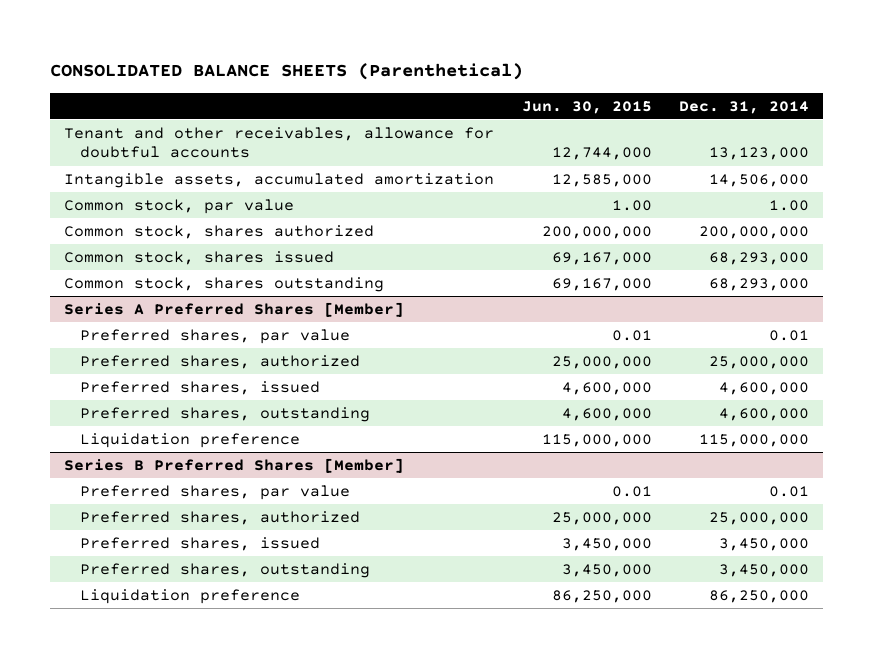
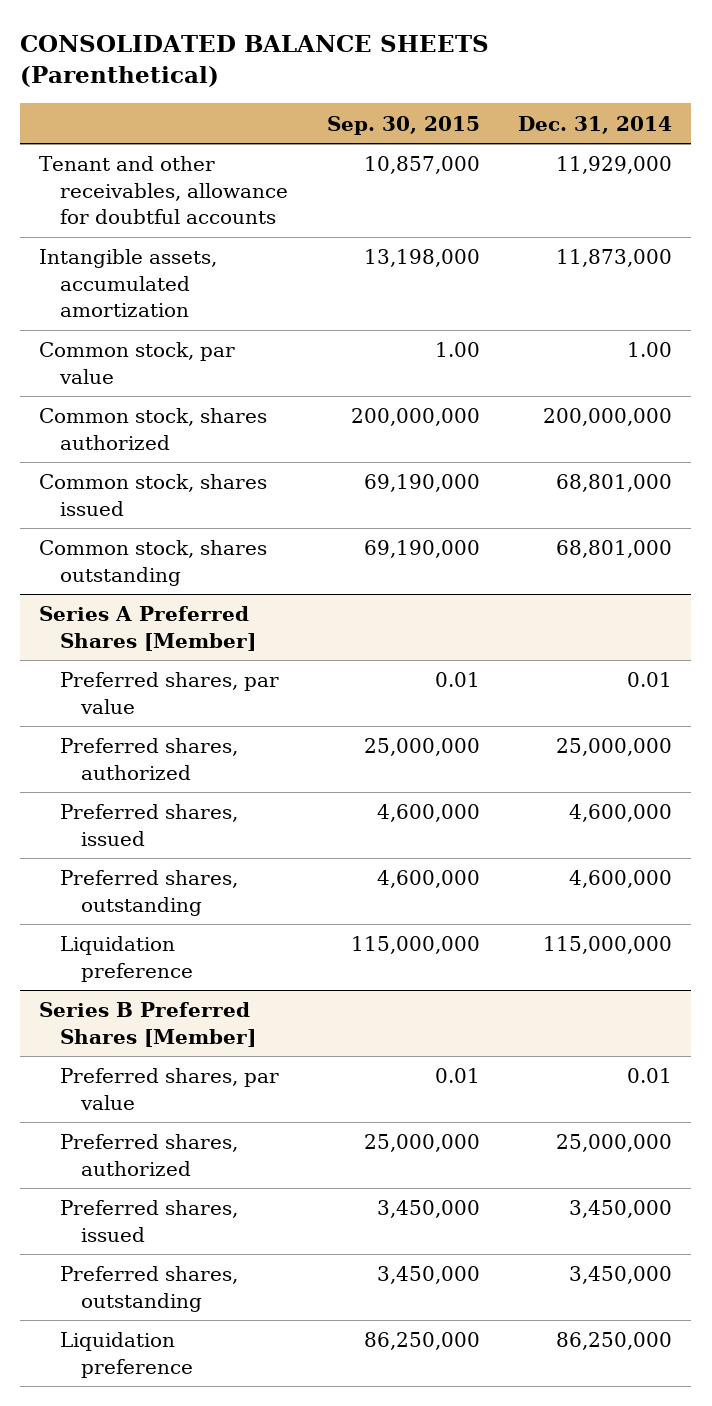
- | Jun. 30, 2015 | Dec. 31, 2014
+ | Sep. 30, 2015 | Dec. 31, 2014
- Tenant and other receivables, allowance for doubtful accounts | 12,744,000 | 13,123,000
- Intangible assets, accumulated amortization | 12,585,000 | 14,506,000
+ Tenant and other receivables, allowance for doubtful accounts | 10,857,000 | 11,929,000
+ Intangible assets, accumulated amortization | 13,198,000 | 11,873,000
- Common stock, shares issued | 69,167,000 | 68,293,000
- Common stock, shares outstanding | 69,167,000 | 68,293,000
+ Common stock, shares issued | 69,190,000 | 68,801,000
+ Common stock, shares outstanding | 69,190,000 | 68,801,000

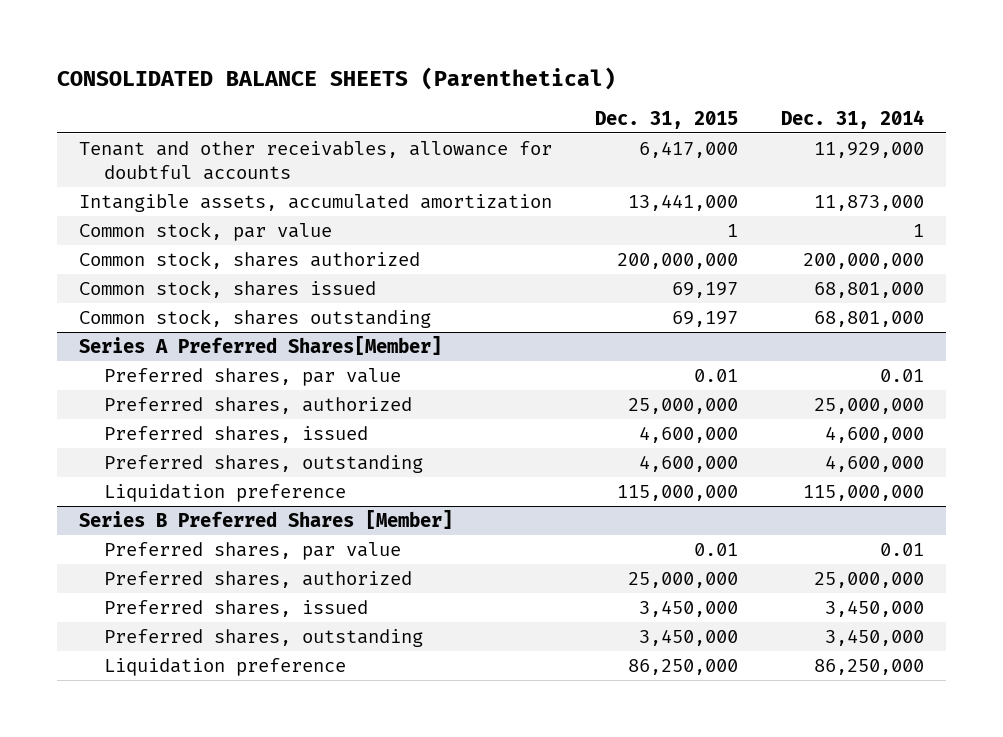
- | Sep. 30, 2015 | Dec. 31, 2014
+ | Dec. 31, 2015 | Dec. 31, 2014
- Common stock, par value | 1.00 | 1.00
+ Common stock, par value | 1 | 1
- Series A Preferred Shares [Member]
+ Series A Preferred Shares[Member]

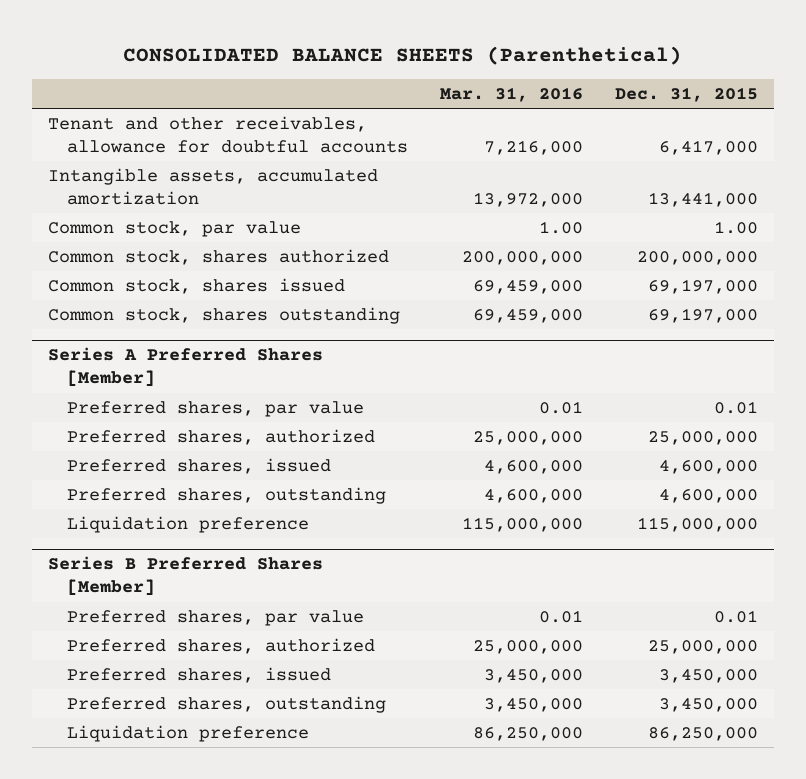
- | Dec. 31, 2015 | Dec. 31, 2014
+ | Mar. 31, 2016 | Dec. 31, 2015
- Common stock, par value | 1 | 1
+ Common stock, par value | 1.00 | 1.00
- Common stock, shares issued | 69,197 | 68,801,000
- Common stock, shares outstanding | 69,197 | 68,801,000
- Series A Preferred Shares[Member]
+ Common stock, shares issued | 69,459,000 | 69,197,000
+ Common stock, shares outstanding | 69,459,000 | 69,197,000
+ Series A Preferred Shares [Member]

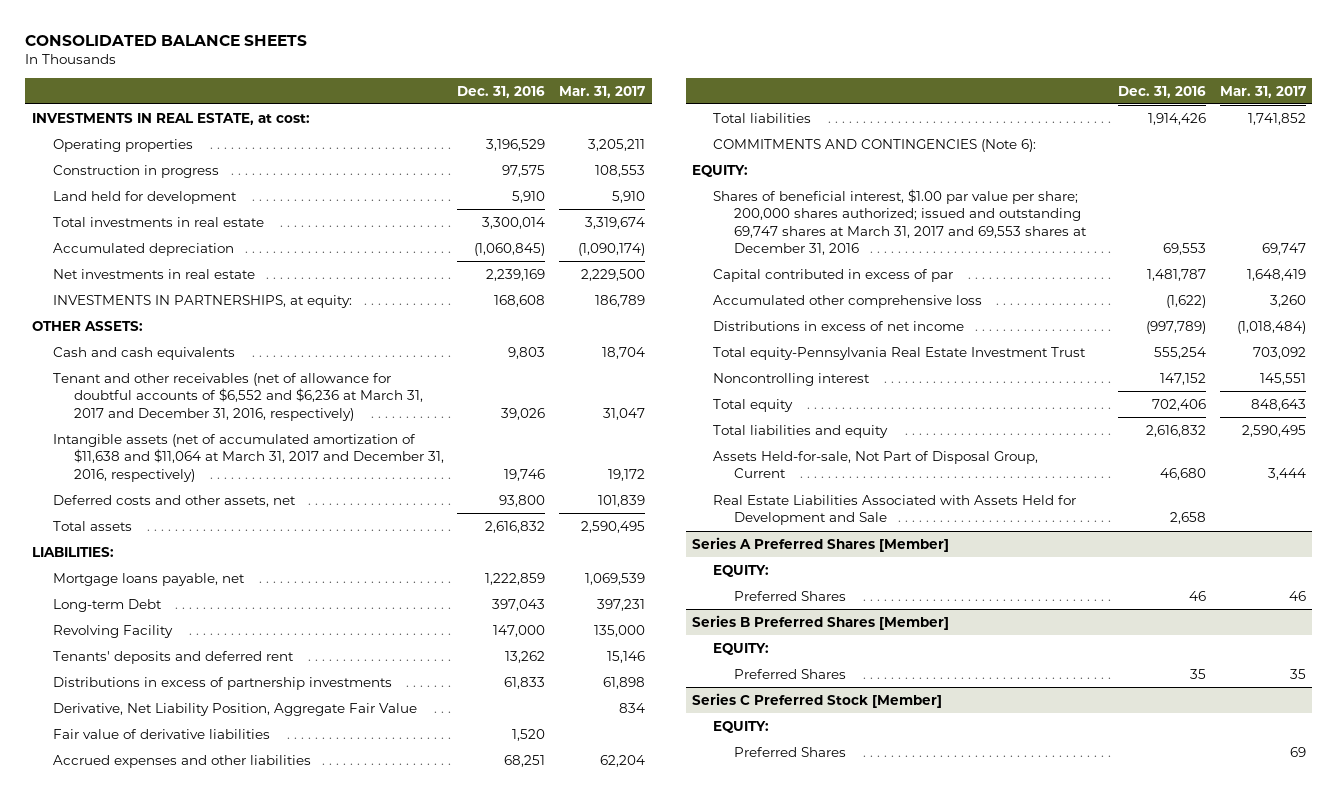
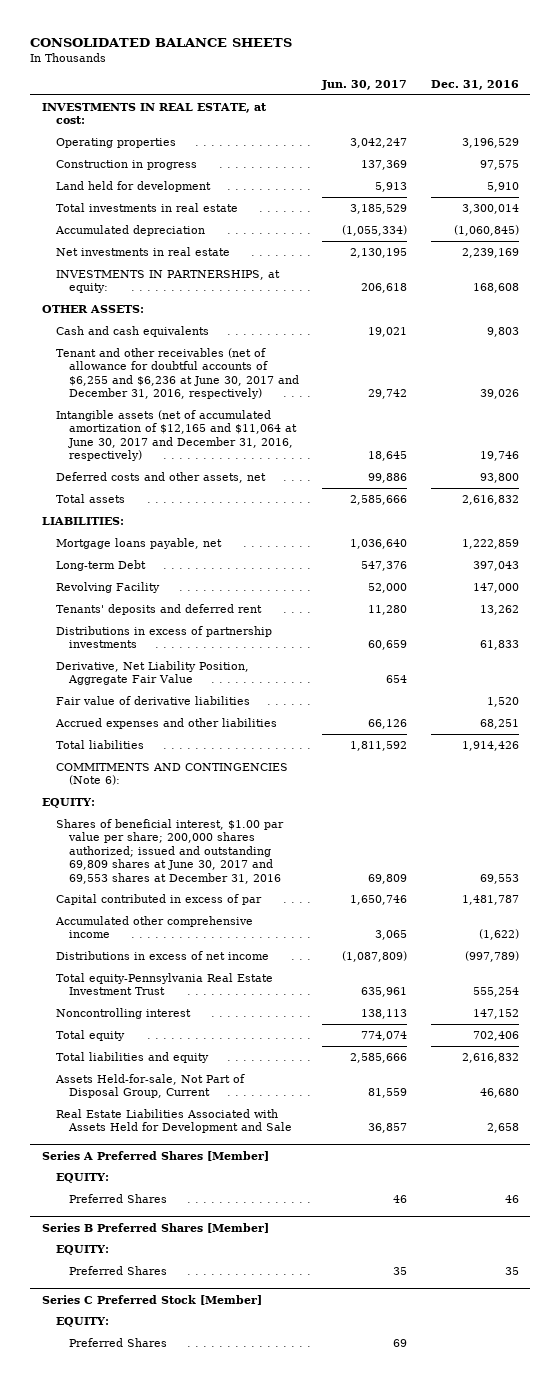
- | Dec. 31, 2016 | Mar. 31, 2017
+ | Jun. 30, 2017 | Dec. 31, 2016
- Tenant and other receivables (net of allowance for doubtful accounts of $6,552 and $6,236 at March 31, 2017 and December 31, 2016, respectively) | 39,026 | 31,047
- Intangible assets (net of accumulated amortization of $11,638 and $11,064 at March 31, 2017 and December 31, 2016, respectively) | 19,746 | 19,172
+ Tenant and other receivables (net of allowance for doubtful accounts of $6,255 and $6,236 at June 30, 2017 and December 31, 2016, respectively) | 29,742 | 39,026
+ Intangible assets (net of accumulated amortization of $12,165 and $11,064 at June 30, 2017 and December 31, 2016, respectively) | 18,645 | 19,746
- Shares of beneficial interest, $1.00 par value per share; 200,000 shares authorized; issued and outstanding 69,747 shares at March 31, 2017 and 69,553 shares at December 31, 2016 | 69,553 | 69,747
+ Shares of beneficial interest, $1.00 par value per share; 200,000 shares authorized; issued and outstanding 69,809 shares at June 30, 2017 and 69,553 shares at December 31, 2016 | 69,809 | 69,553
- Accumulated other comprehensive loss | (1,622) | 3,260
+ Accumulated other comprehensive income | 3,065 | (1,622)

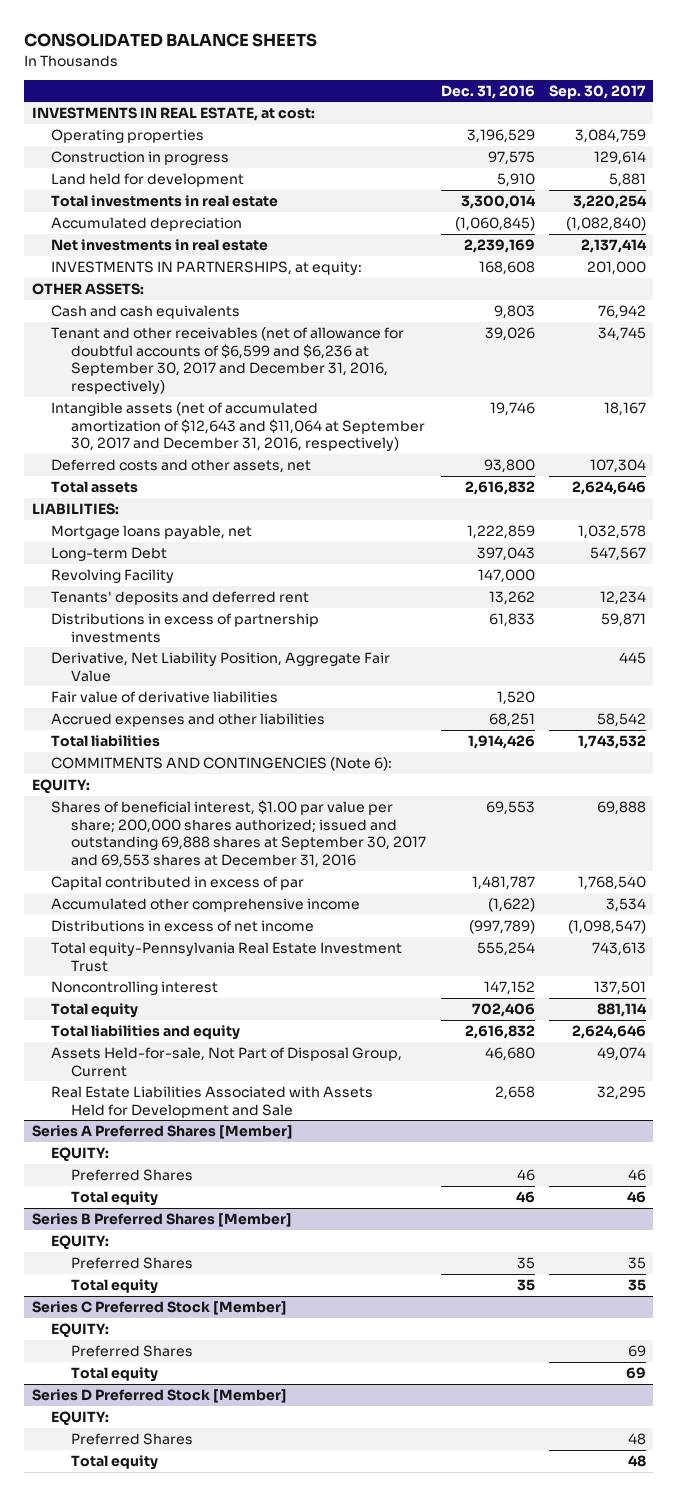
- | Jun. 30, 2017 | Dec. 31, 2016
+ | Dec. 31, 2016 | Sep. 30, 2017
- Tenant and other receivables (net of allowance for doubtful accounts of $6,255 and $6,236 at June 30, 2017 and December 31, 2016, respectively) | 29,742 | 39,026
- Intangible assets (net of accumulated amortization of $12,165 and $11,064 at June 30, 2017 and December 31, 2016, respectively) | 18,645 | 19,746
+ Tenant and other receivables (net of allowance for doubtful accounts of $6,599 and $6,236 at September 30, 2017 and December 31, 2016, respectively) | 39,026 | 34,745
+ Intangible assets (net of accumulated amortization of $12,643 and $11,064 at September 30, 2017 and December 31, 2016, respectively) | 19,746 | 18,167
- Shares of beneficial interest, $1.00 par value per share; 200,000 shares authorized; issued and outstanding 69,809 shares at June 30, 2017 and 69,553 shares at December 31, 2016 | 69,809 | 69,553
+ Shares of beneficial interest, $1.00 par value per share; 200,000 shares authorized; issued and outstanding 69,888 shares at September 30, 2017 and 69,553 shares at December 31, 2016 | 69,553 | 69,888
@ Series A Preferred Shares [Member]
+ Total equity | 46 | 46
@ Series B Preferred Shares [Member]
+ Total equity | 35 | 35
@ Series C Preferred Stock [Member]
+ Total equity | | 69
+ Series D Preferred Stock [Member]
+ EQUITY:
+ Preferred Shares | | 48
+ Total equity | | 48

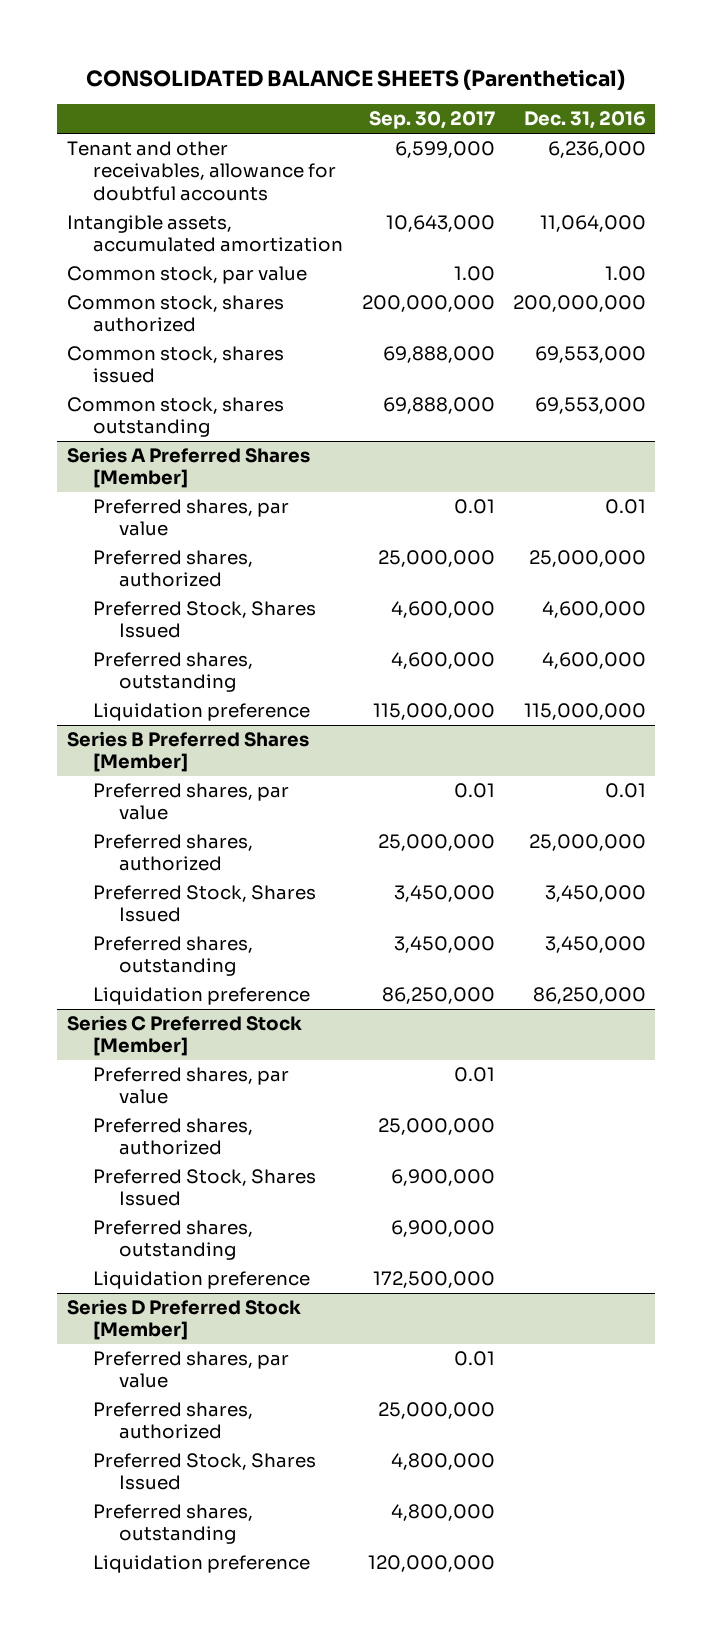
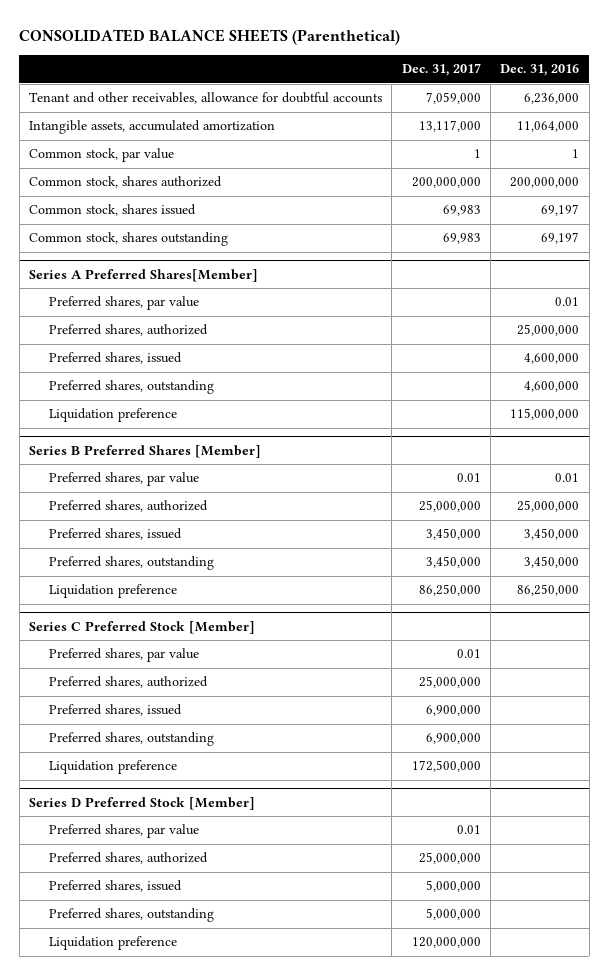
- | Sep. 30, 2017 | Dec. 31, 2016
+ | Dec. 31, 2017 | Dec. 31, 2016
- Common stock, par value | 1.00 | 1.00
+ Common stock, par value | 1 | 1
- Common stock, shares issued | 69,888,000 | 69,553,000
- Common stock, shares outstanding | 69,888,000 | 69,553,000
- Series A Preferred Shares [Member]
+ Common stock, shares issued | 69,983 | 69,197
+ Common stock, shares outstanding | 69,983 | 69,197
+ Series A Preferred Shares[Member]
- Preferred Stock, Shares Issued | 4,600,000 | 4,600,000
+ Preferred shares, issued | | 4,600,000
@ Series B Preferred Shares [Member]
- Preferred Stock, Shares Issued | 3,450,000 | 3,450,000
+ Preferred shares, issued | 3,450,000 | 3,450,000
@ Series C Preferred Stock [Member]
- Preferred Stock, Shares Issued | 6,900,000 |
+ Preferred shares, issued | 6,900,000 |
@ Series D Preferred Stock [Member]
- Preferred Stock, Shares Issued | 4,800,000 |
+ Preferred shares, issued | 5,000,000 |

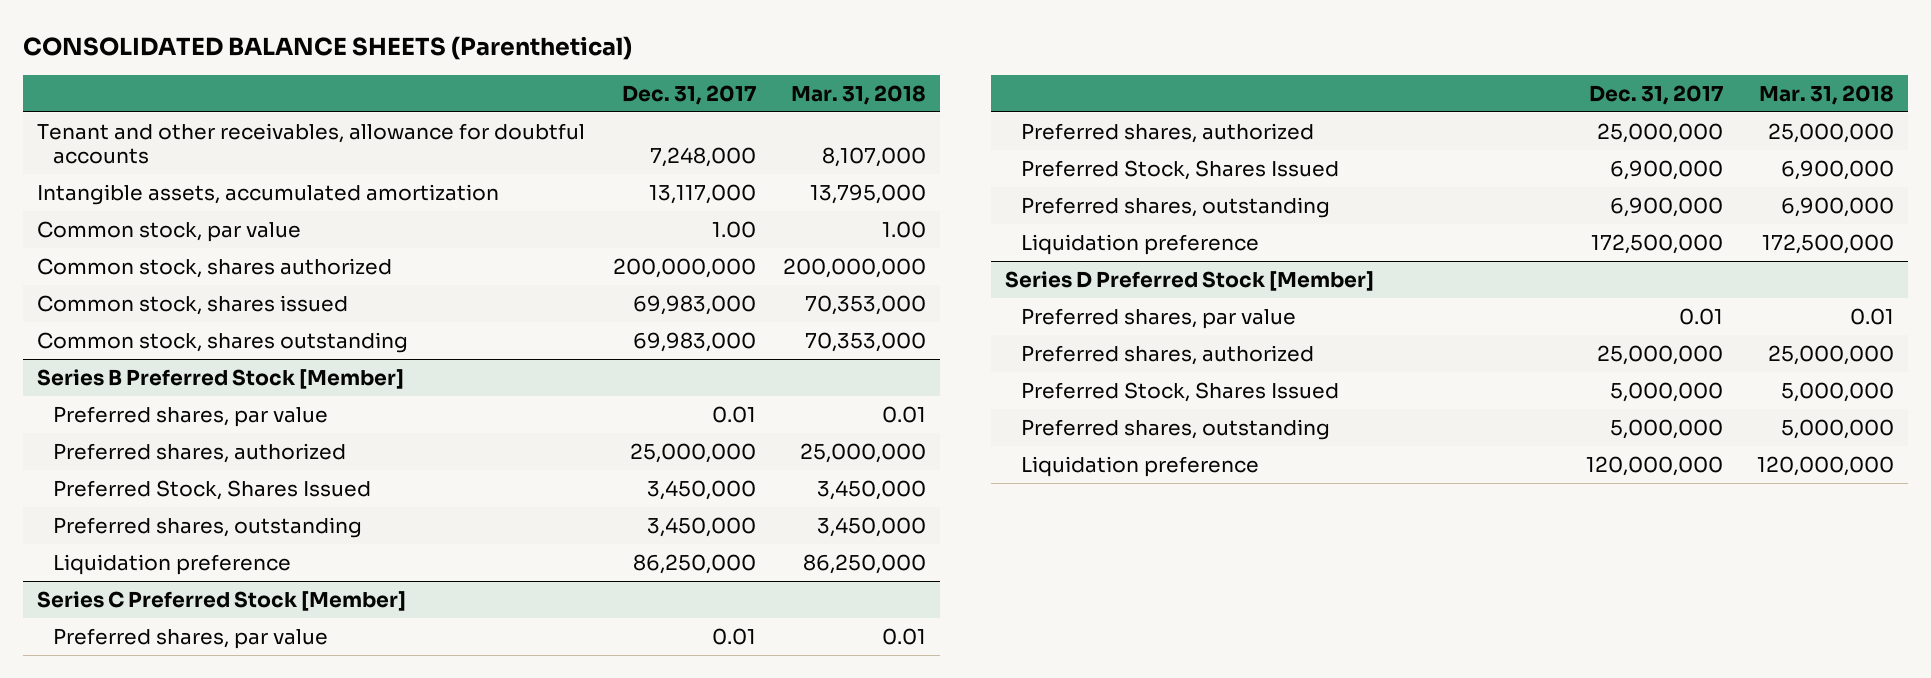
- | Dec. 31, 2017 | Dec. 31, 2016
+ | Dec. 31, 2017 | Mar. 31, 2018
- Tenant and other receivables, allowance for doubtful accounts | 7,059,000 | 6,236,000
+ Tenant and other receivables, allowance for doubtful accounts | 7,248,000 | 8,107,000
- Common stock, par value | 1 | 1
+ Common stock, par value | 1.00 | 1.00
- Common stock, shares issued | 69,983 | 69,197
- Common stock, shares outstanding | 69,983 | 69,197
- Series A Preferred Shares[Member]
- Preferred shares, par value | | 0.01
- Preferred shares, authorized | | 25,000,000
- Preferred shares, issued | | 4,600,000
- Preferred shares, outstanding | | 4,600,000
- Liquidation preference | | 115,000,000
- Series B Preferred Shares [Member]
+ Common stock, shares issued | 69,983,000 | 70,353,000
+ Common stock, shares outstanding | 69,983,000 | 70,353,000
+ Series B Preferred Stock [Member]
- Preferred shares, issued | 3,450,000 | 3,450,000
+ Preferred Stock, Shares Issued | 3,450,000 | 3,450,000
@ Series C Preferred Stock [Member]
- Preferred shares, issued | 6,900,000 |
+ Preferred Stock, Shares Issued | 6,900,000 | 6,900,000
@ Series D Preferred Stock [Member]
- Preferred shares, issued | 5,000,000 |
+ Preferred Stock, Shares Issued | 5,000,000 | 5,000,000

